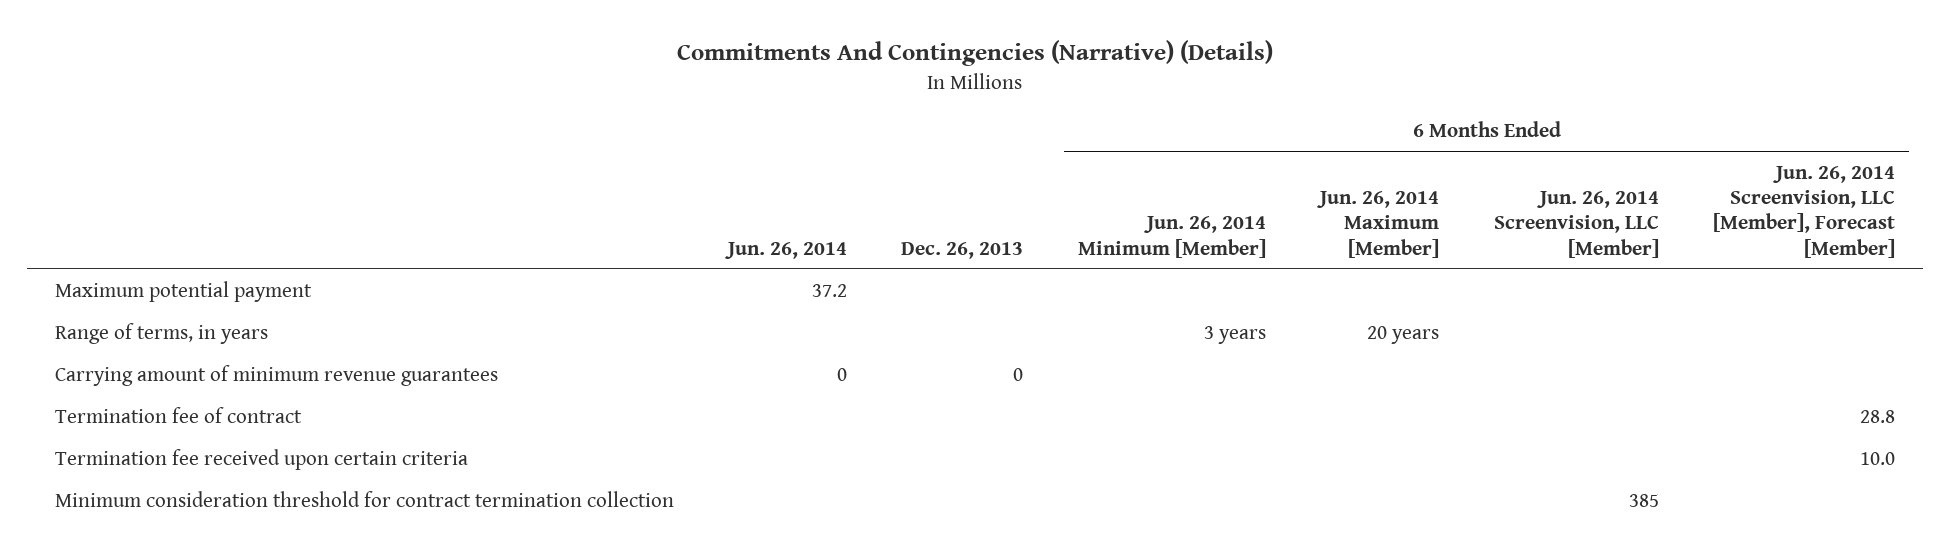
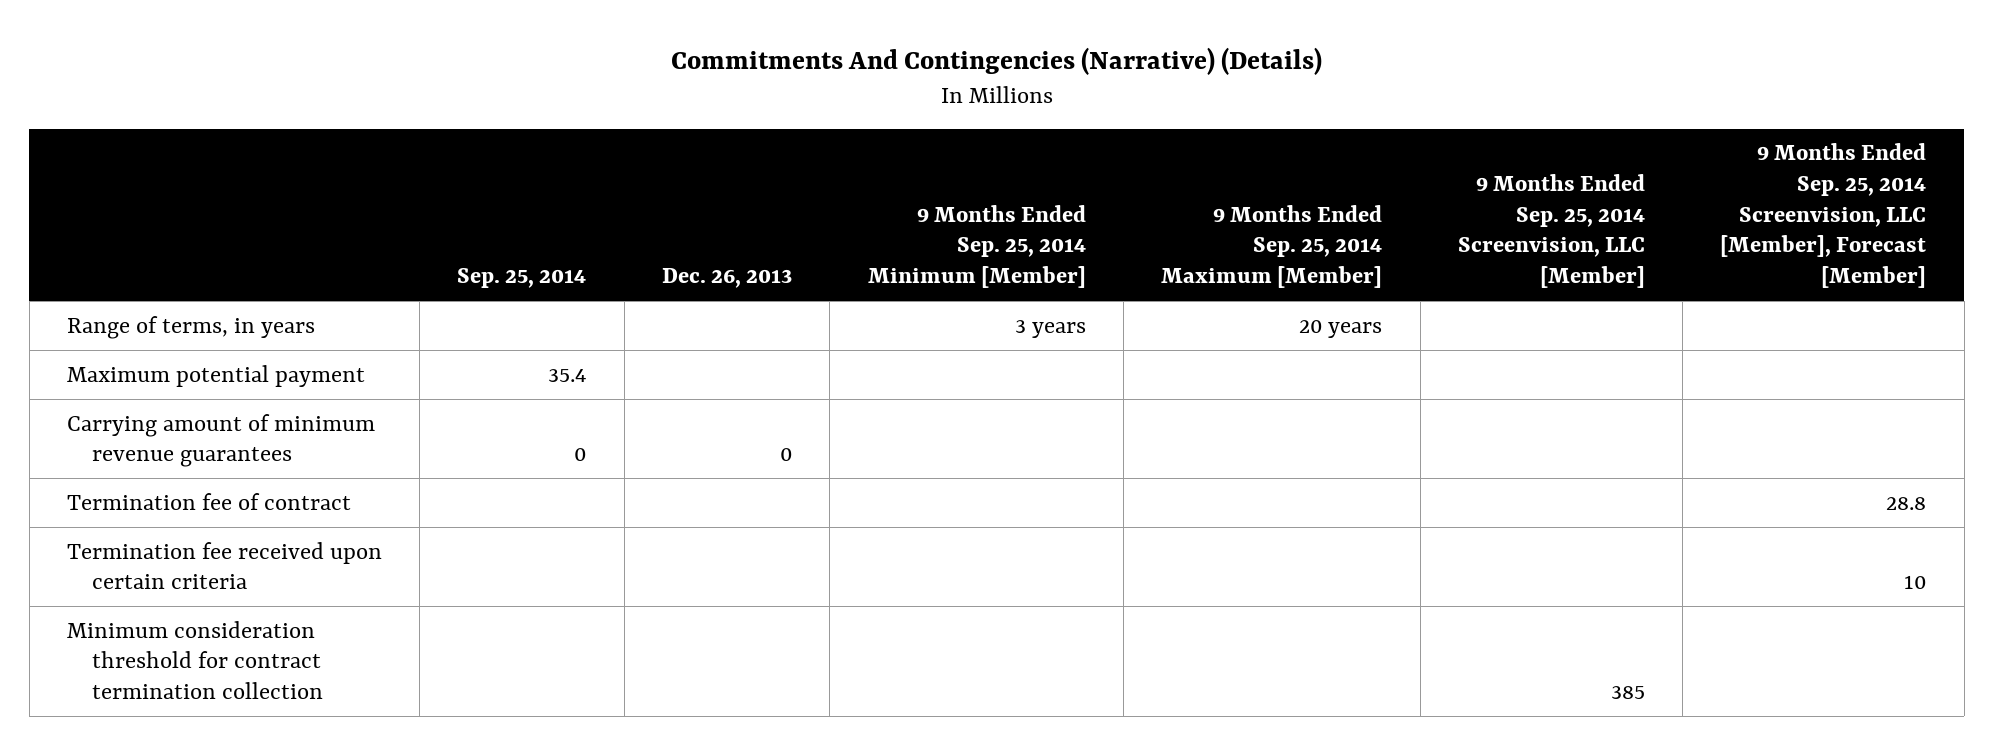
- | Jun. 26, 2014 | Dec. 26, 2013 | 6 Months Ended Jun. 26, 2014 Minimum [Member] | 6 Months Ended Jun. 26, 2014 Maximum [Member] | 6 Months Ended Jun. 26, 2014 Screenvision, LLC [Member] | 6 Months Ended Jun. 26, 2014 Screenvision, LLC [Member], Forecast [Member]
+ | Sep. 25, 2014 | Dec. 26, 2013 | 9 Months Ended Sep. 25, 2014 Minimum [Member] | 9 Months Ended Sep. 25, 2014 Maximum [Member] | 9 Months Ended Sep. 25, 2014 Screenvision, LLC [Member] | 9 Months Ended Sep. 25, 2014 Screenvision, LLC [Member], Forecast [Member]
moved down: Maximum potential payment | 35.4 | | | | |

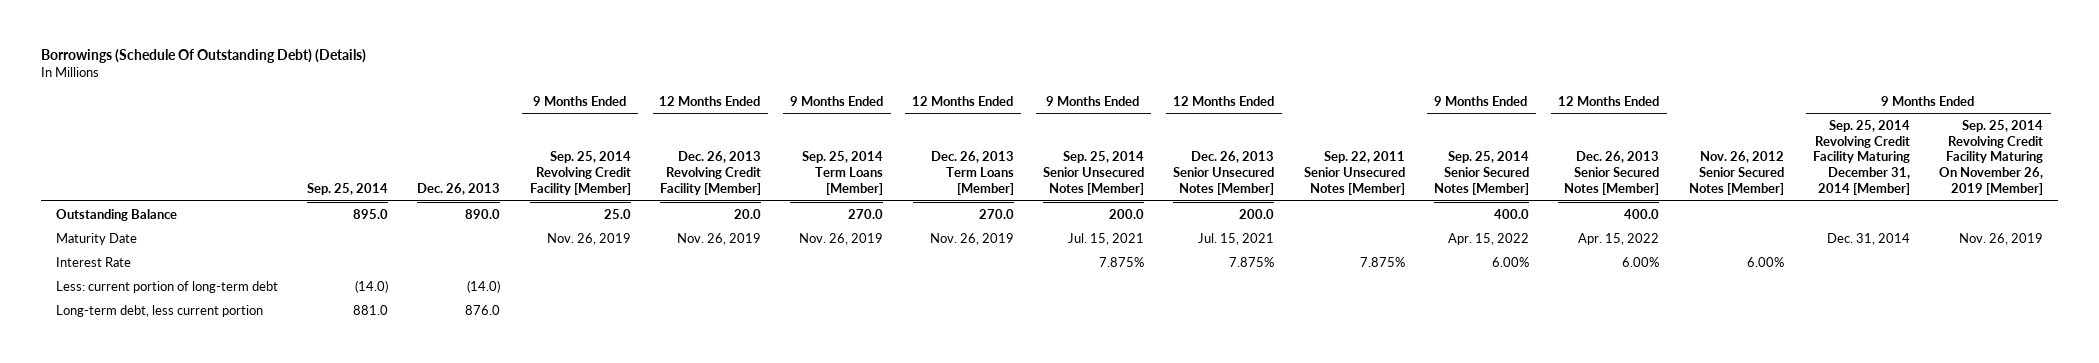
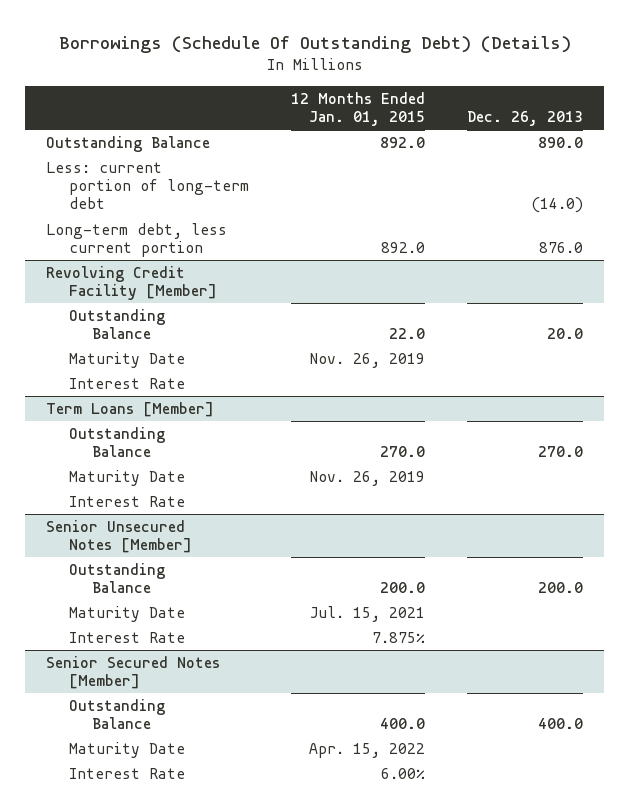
- | Sep. 25, 2014 | Dec. 26, 2013 | 9 Months Ended Sep. 25, 2014 Revolving Credit Facility [Member] | 12 Months Ended Dec. 26, 2013 Revolving Credit Facility [Member] | 9 Months Ended Sep. 25, 2014 Term Loans [Member] | 12 Months Ended Dec. 26, 2013 Term Loans [Member] | 9 Months Ended Sep. 25, 2014 Senior Unsecured Notes [Member] | 12 Months Ended Dec. 26, 2013 Senior Unsecured Notes [Member] | Sep. 22, 2011 Senior Unsecured Notes [Member] | 9 Months Ended Sep. 25, 2014 Senior Secured Notes [Member] | 12 Months Ended Dec. 26, 2013 Senior Secured Notes [Member] | Nov. 26, 2012 Senior Secured Notes [Member] | 9 Months Ended Sep. 25, 2014 Revolving Credit Facility Maturing December 31, 2014 [Member] | 9 Months Ended Sep. 25, 2014 Revolving Credit Facility Maturing On November 26, 2019 [Member]
+ | 12 Months Ended Jan. 01, 2015 | Dec. 26, 2013
- Maturity Date | | | Nov. 26, 2019 | Nov. 26, 2019 | Nov. 26, 2019 | Nov. 26, 2019 | Jul. 15, 2021 | Jul. 15, 2021 | | Apr. 15, 2022 | Apr. 15, 2022 | | Dec. 31, 2014 | Nov. 26, 2019
- Interest Rate | | | | | | | 7.875% | 7.875% | 7.875% | 6.00% | 6.00% | 6.00% | |
+ Revolving Credit Facility [Member]
+ Outstanding Balance | 22.0 | 20.0
+ Maturity Date | Nov. 26, 2019 |
+ Interest Rate
+ Term Loans [Member]
+ Outstanding Balance | 270.0 | 270.0
+ Maturity Date | Nov. 26, 2019 |
+ Interest Rate
+ Senior Unsecured Notes [Member]
+ Outstanding Balance | 200.0 | 200.0
+ Maturity Date | Jul. 15, 2021 |
+ Interest Rate | 7.875% |
+ Senior Secured Notes [Member]
+ Outstanding Balance | 400.0 | 400.0
+ Maturity Date | Apr. 15, 2022 |
+ Interest Rate | 6.00% |

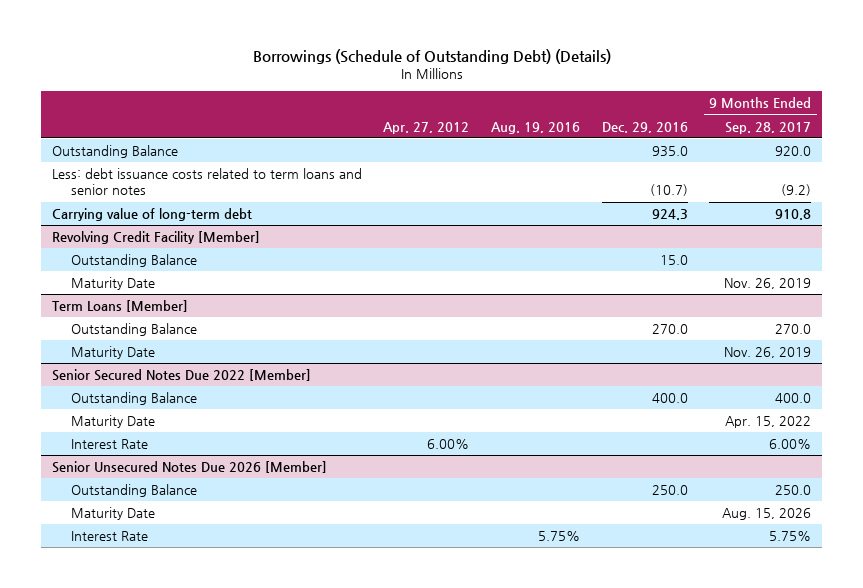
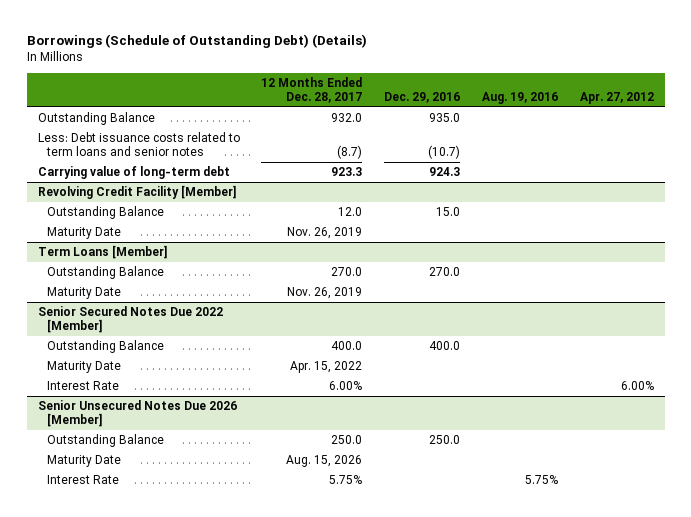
- | Apr. 27, 2012 | Aug. 19, 2016 | Dec. 29, 2016 | 9 Months Ended Sep. 28, 2017
+ | 12 Months Ended Dec. 28, 2017 | Dec. 29, 2016 | Aug. 19, 2016 | Apr. 27, 2012
- Less: debt issuance costs related to term loans and senior notes | | | (10.7) | (9.2)
+ Less: Debt issuance costs related to term loans and senior notes | (8.7) | (10.7) | |

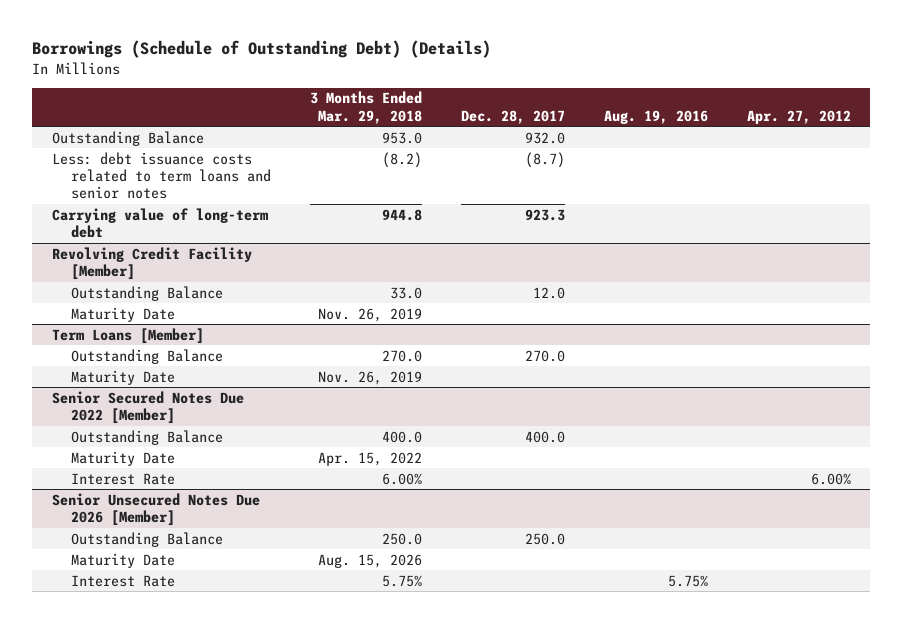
- | 12 Months Ended Dec. 28, 2017 | Dec. 29, 2016 | Aug. 19, 2016 | Apr. 27, 2012
+ | 3 Months Ended Mar. 29, 2018 | Dec. 28, 2017 | Aug. 19, 2016 | Apr. 27, 2012
- Less: Debt issuance costs related to term loans and senior notes | (8.7) | (10.7) | |
+ Less: debt issuance costs related to term loans and senior notes | (8.2) | (8.7) | |

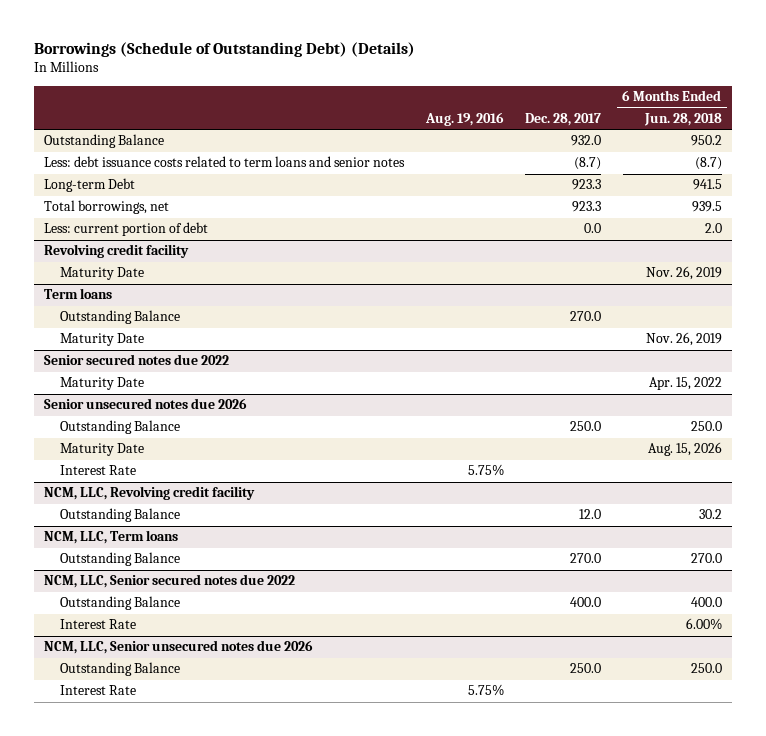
- | 3 Months Ended Mar. 29, 2018 | Dec. 28, 2017 | Aug. 19, 2016 | Apr. 27, 2012
+ | Aug. 19, 2016 | Dec. 28, 2017 | 6 Months Ended Jun. 28, 2018
- Carrying value of long-term debt | 944.8 | 923.3 | |
- Revolving Credit Facility [Member]
- Outstanding Balance | 33.0 | 12.0 | |
+ Long-term Debt | | 923.3 | 941.5
+ Total borrowings, net | | 923.3 | 939.5
+ Less: current portion of debt | | 0.0 | 2.0
+ Revolving credit facility
- Term Loans [Member]
+ Term loans
- Senior Secured Notes Due 2022 [Member]
- Outstanding Balance | 400.0 | 400.0 | |
+ Senior secured notes due 2022
- Interest Rate | 6.00% | | | 6.00%
- Senior Unsecured Notes Due 2026 [Member]
+ Senior unsecured notes due 2026
+ NCM, LLC, Revolving credit facility
+ Outstanding Balance | | 12.0 | 30.2
+ NCM, LLC, Term loans
+ Outstanding Balance | | 270.0 | 270.0
+ NCM, LLC, Senior secured notes due 2022
+ Outstanding Balance | | 400.0 | 400.0
+ Interest Rate | | | 6.00%
+ NCM, LLC, Senior unsecured notes due 2026
+ Outstanding Balance | | 250.0 | 250.0
+ Interest Rate | 5.75% | |

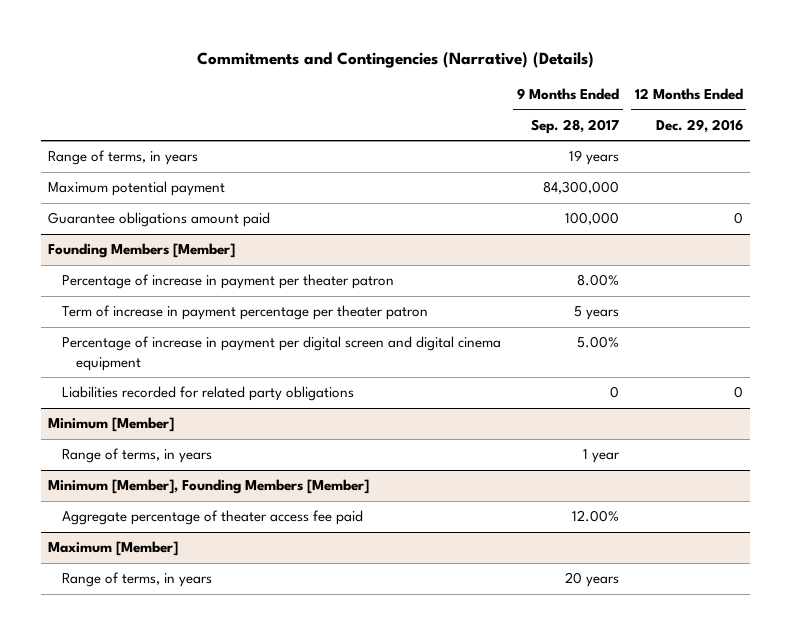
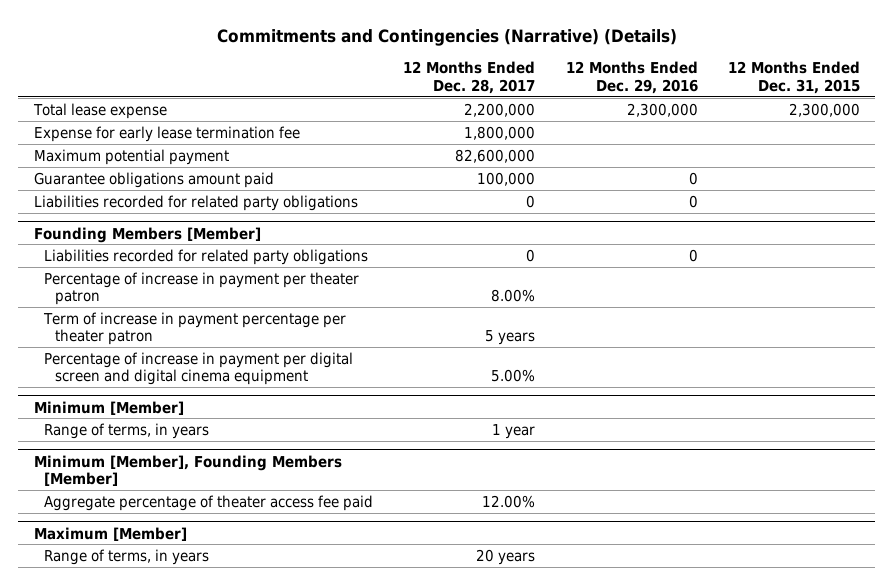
- | 9 Months Ended Sep. 28, 2017 | 12 Months Ended Dec. 29, 2016
+ | 12 Months Ended Dec. 28, 2017 | 12 Months Ended Dec. 29, 2016 | 12 Months Ended Dec. 31, 2015
- Range of terms, in years | 19 years |
+ Total lease expense | 2,200,000 | 2,300,000 | 2,300,000
+ Expense for early lease termination fee | 1,800,000 | |
+ Liabilities recorded for related party obligations | 0 | 0 |
@ Founding Members [Member]
moved up: Liabilities recorded for related party obligations | 0 | 0 |

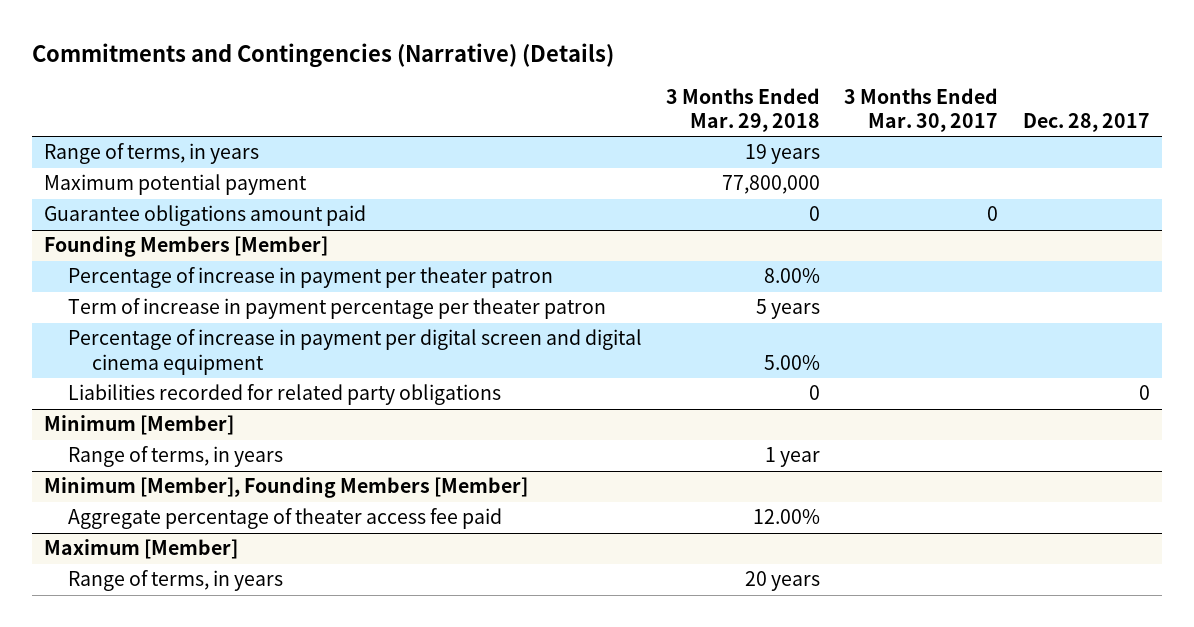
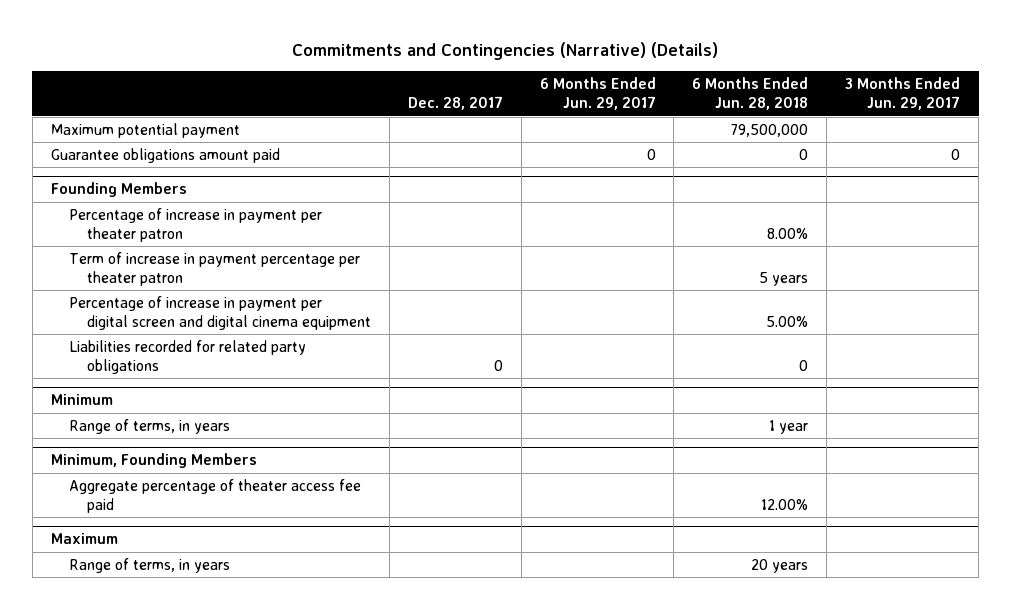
- | 3 Months Ended Mar. 29, 2018 | 3 Months Ended Mar. 30, 2017 | Dec. 28, 2017
+ | Dec. 28, 2017 | 6 Months Ended Jun. 29, 2017 | 6 Months Ended Jun. 28, 2018 | 3 Months Ended Jun. 29, 2017
- Range of terms, in years | 19 years | |
- Founding Members [Member]
+ Founding Members
- Minimum [Member]
+ Minimum
- Minimum [Member], Founding Members [Member]
+ Minimum, Founding Members
- Maximum [Member]
+ Maximum

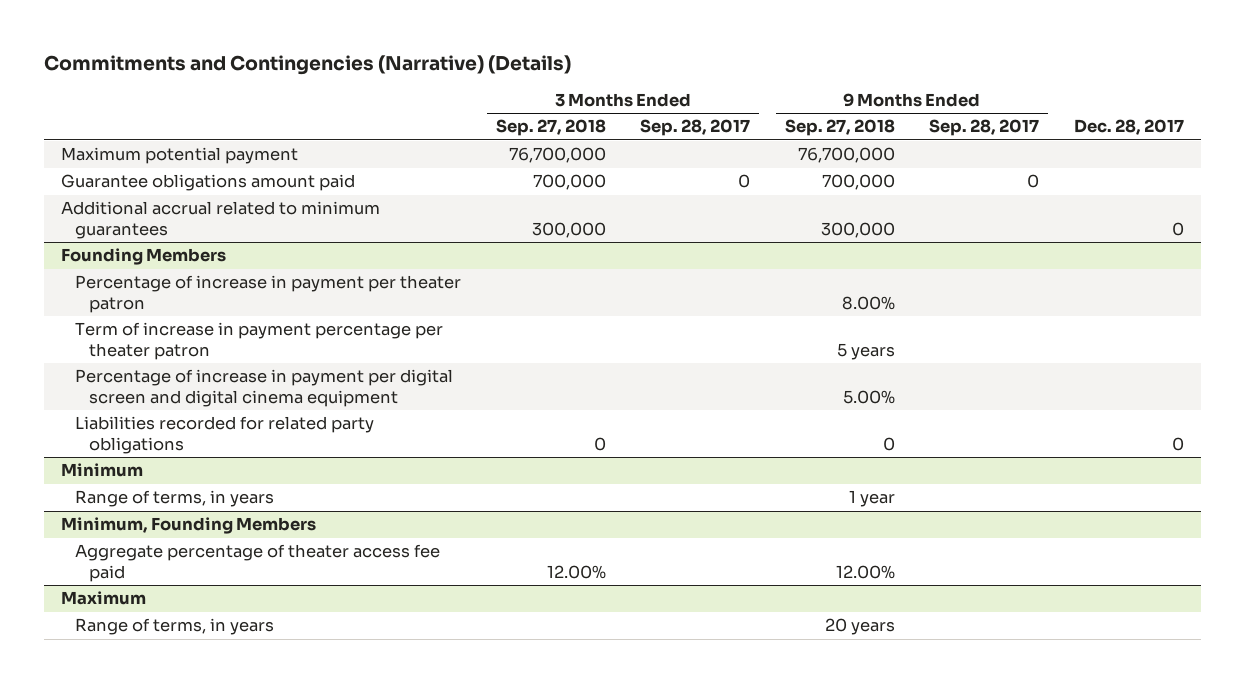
- | Dec. 28, 2017 | 6 Months Ended Jun. 29, 2017 | 6 Months Ended Jun. 28, 2018 | 3 Months Ended Jun. 29, 2017
+ | 3 Months Ended Sep. 27, 2018 | 3 Months Ended Sep. 28, 2017 | 9 Months Ended Sep. 27, 2018 | 9 Months Ended Sep. 28, 2017 | Dec. 28, 2017
+ Additional accrual related to minimum guarantees | 300,000 | | 300,000 | | 0

